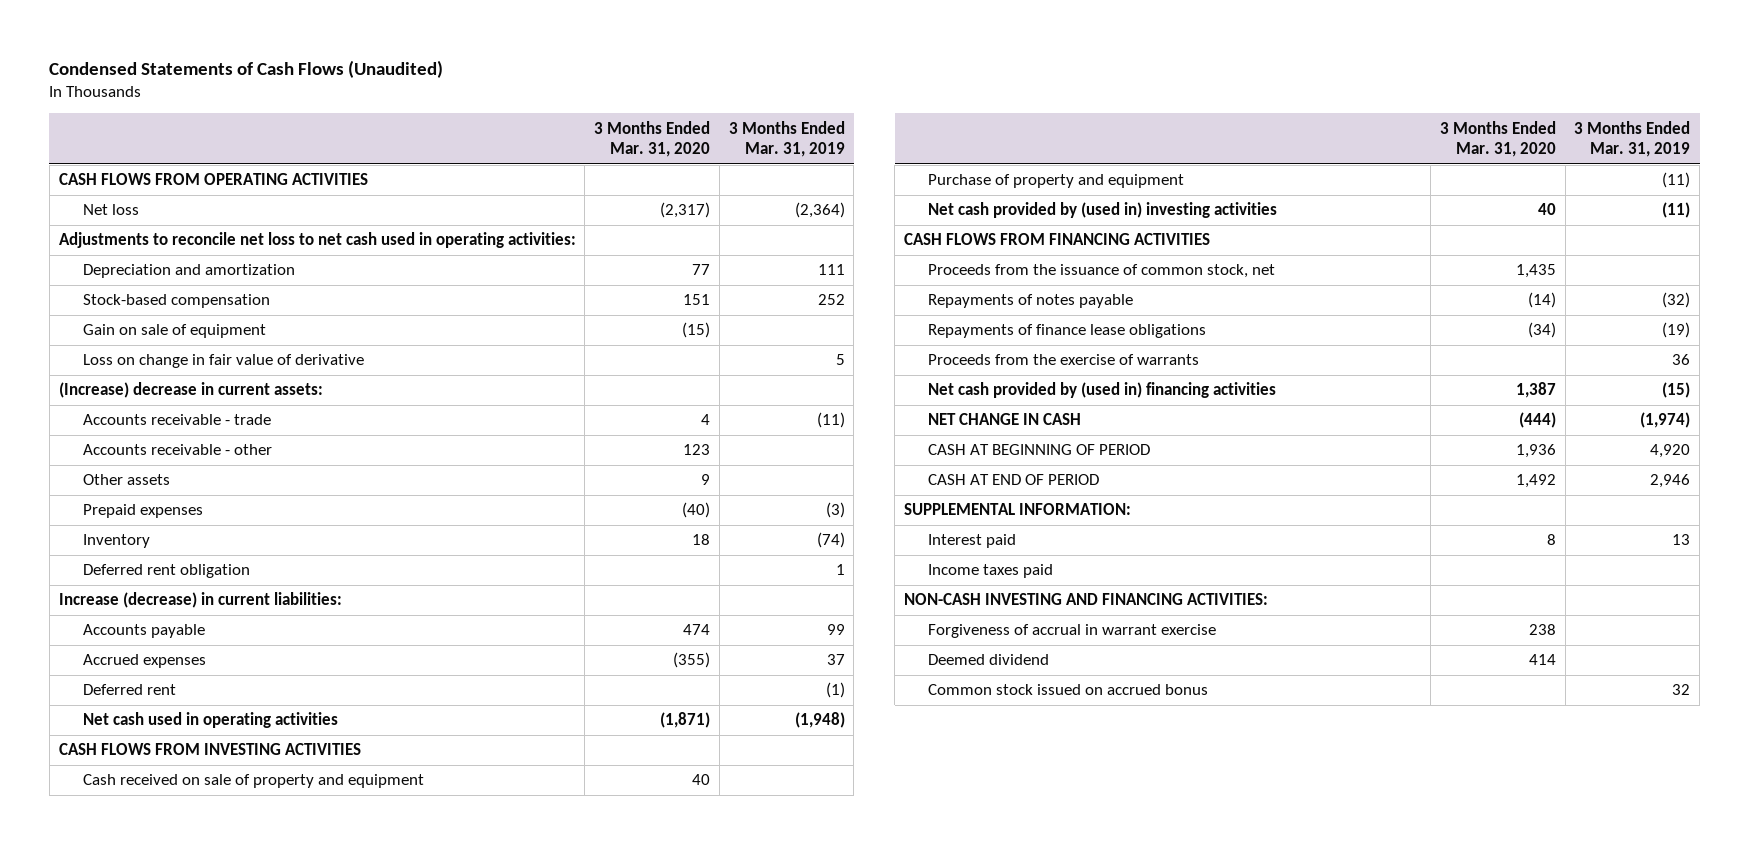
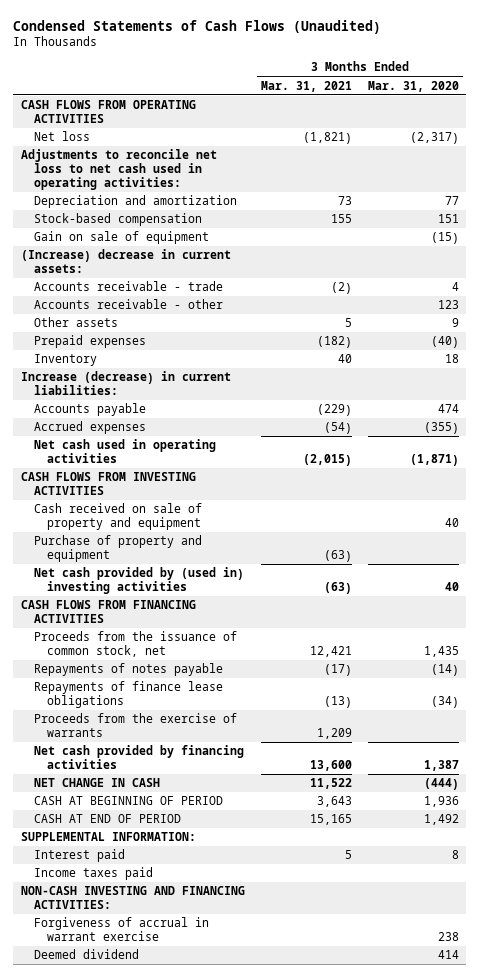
- | 3 Months Ended Mar. 31, 2020 | 3 Months Ended Mar. 31, 2019
+ | 3 Months Ended Mar. 31, 2021 | 3 Months Ended Mar. 31, 2020
- Loss on change in fair value of derivative | | 5
- Deferred rent obligation | | 1
- Deferred rent | | (1)
- Net cash provided by (used in) financing activities | 1,387 | (15)
+ Net cash provided by financing activities | 13,600 | 1,387
- Common stock issued on accrued bonus | | 32

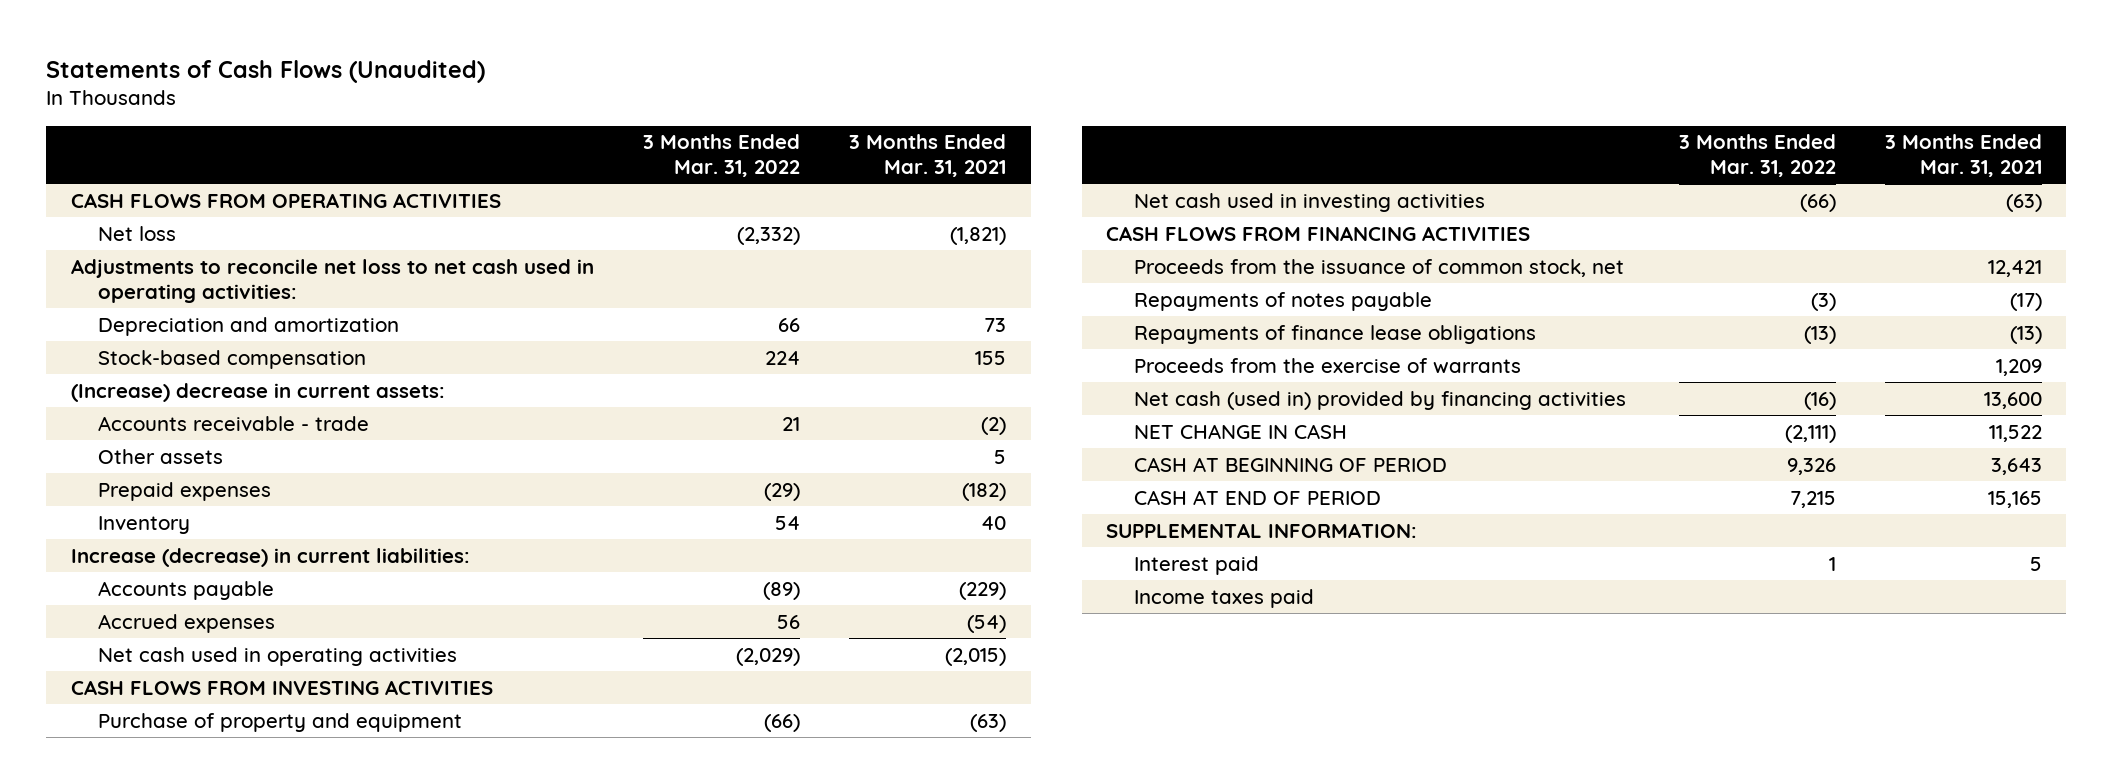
- Condensed Statements of Cash Flows (Unaudited)
+ Statements of Cash Flows (Unaudited)
- | 3 Months Ended Mar. 31, 2021 | 3 Months Ended Mar. 31, 2020
+ | 3 Months Ended Mar. 31, 2022 | 3 Months Ended Mar. 31, 2021
- Gain on sale of equipment | | (15)
- Accounts receivable - other | | 123
- Cash received on sale of property and equipment | | 40
- Net cash provided by (used in) investing activities | (63) | 40
+ Net cash used in investing activities | (66) | (63)
- Net cash provided by financing activities | 13,600 | 1,387
+ Net cash (used in) provided by financing activities | (16) | 13,600
- NON-CASH INVESTING AND FINANCING ACTIVITIES:
- Forgiveness of accrual in warrant exercise | | 238
- Deemed dividend | | 414

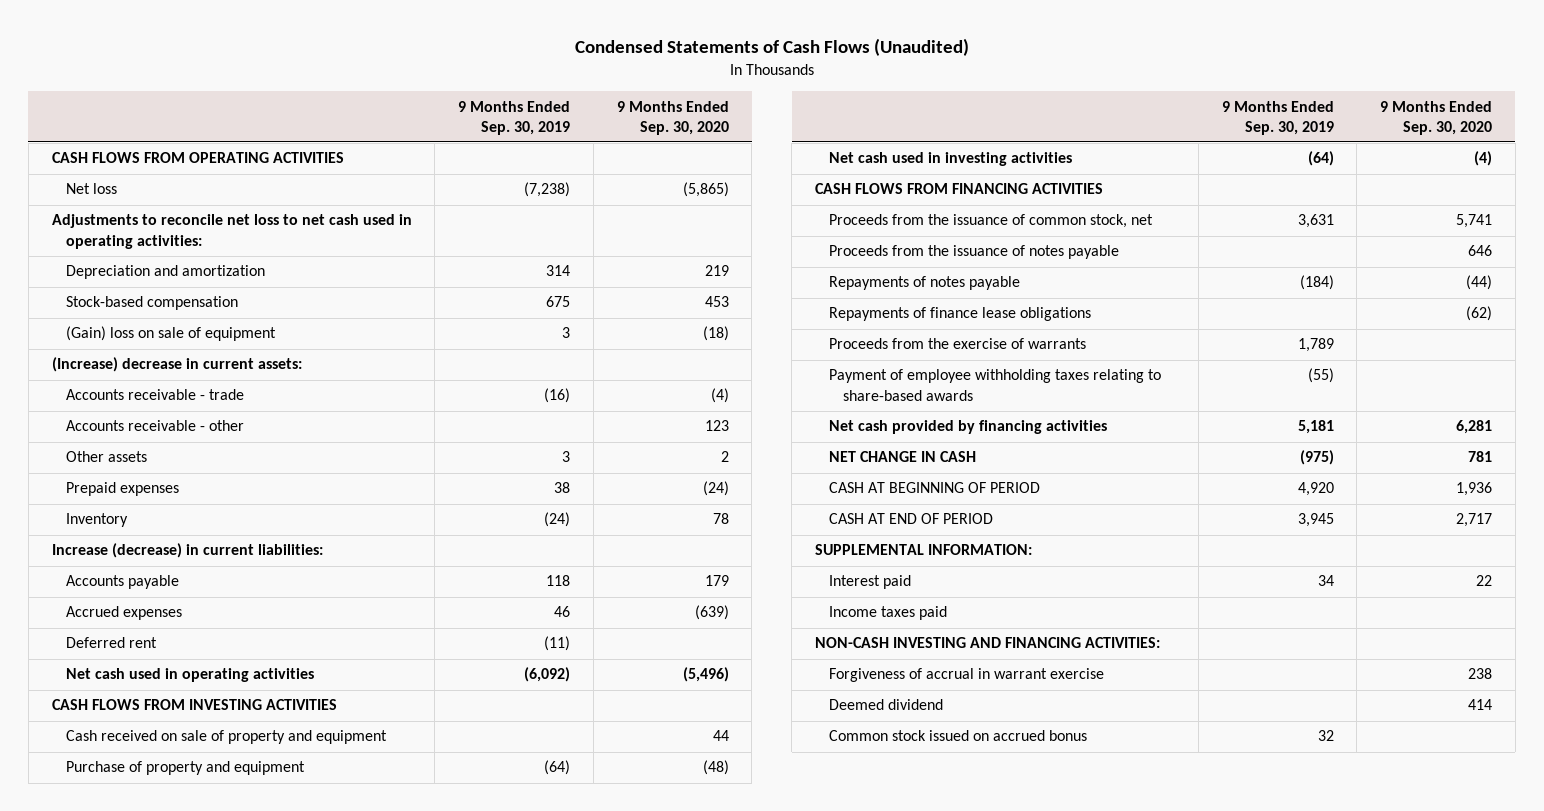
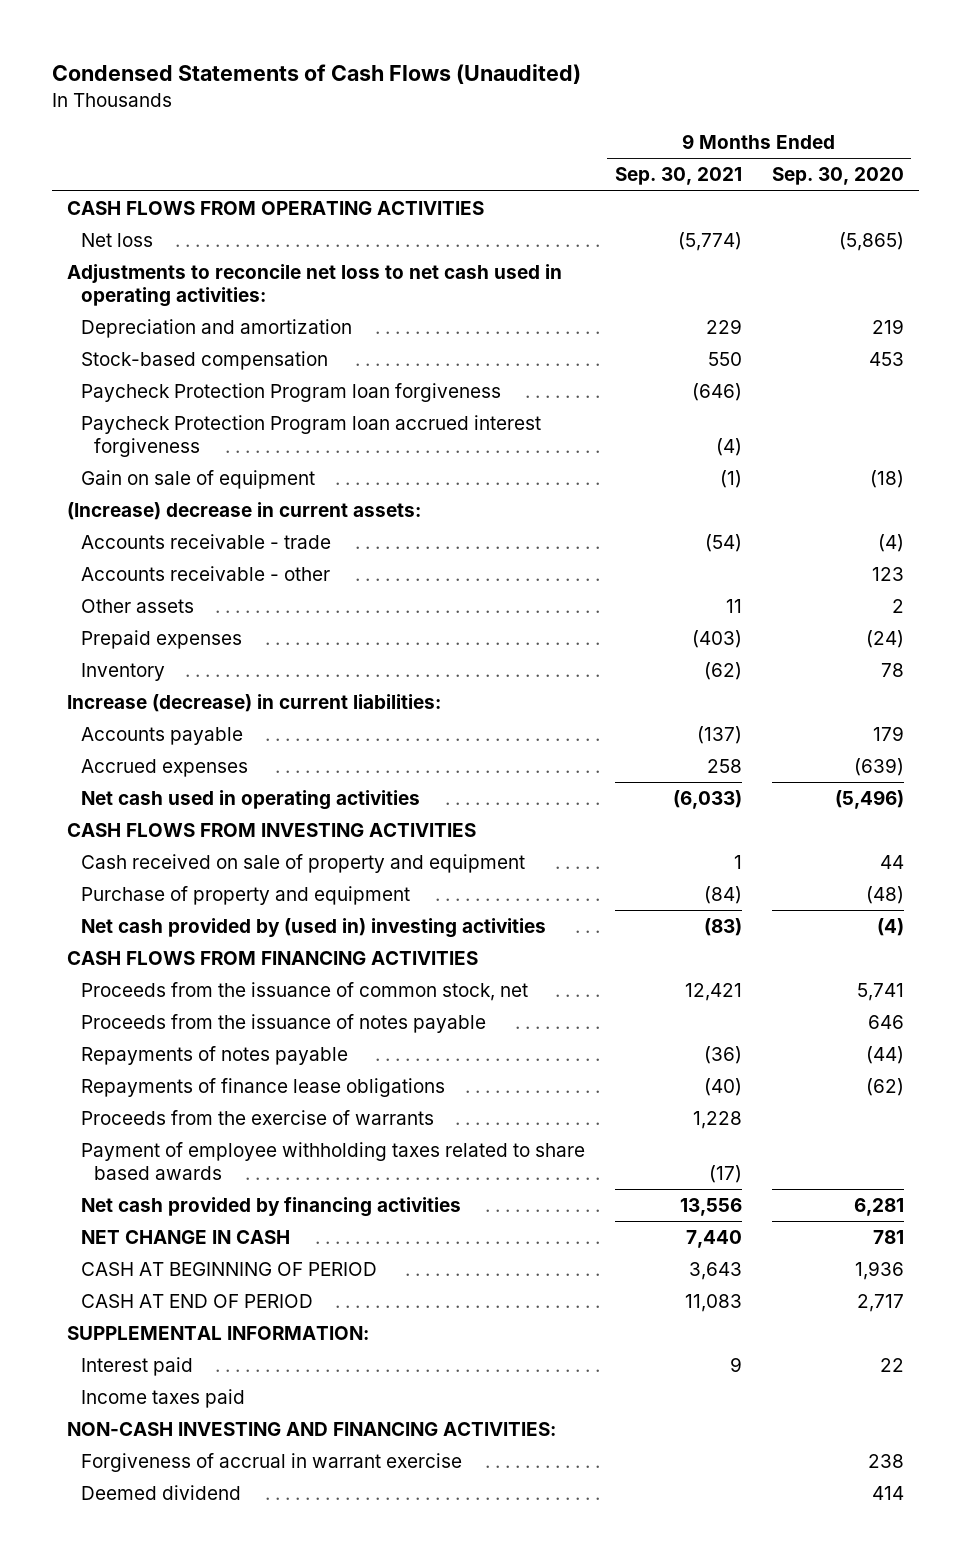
- | 9 Months Ended Sep. 30, 2019 | 9 Months Ended Sep. 30, 2020
+ | 9 Months Ended Sep. 30, 2021 | 9 Months Ended Sep. 30, 2020
- (Gain) loss on sale of equipment | 3 | (18)
+ Paycheck Protection Program loan forgiveness | (646) |
+ Paycheck Protection Program loan accrued interest forgiveness | (4) |
+ Gain on sale of equipment | (1) | (18)
- Deferred rent | (11) |
- Net cash used in investing activities | (64) | (4)
+ Net cash provided by (used in) investing activities | (83) | (4)
- Payment of employee withholding taxes relating to share-based awards | (55) |
+ Payment of employee withholding taxes related to share based awards | (17) |
- Common stock issued on accrued bonus | 32 |

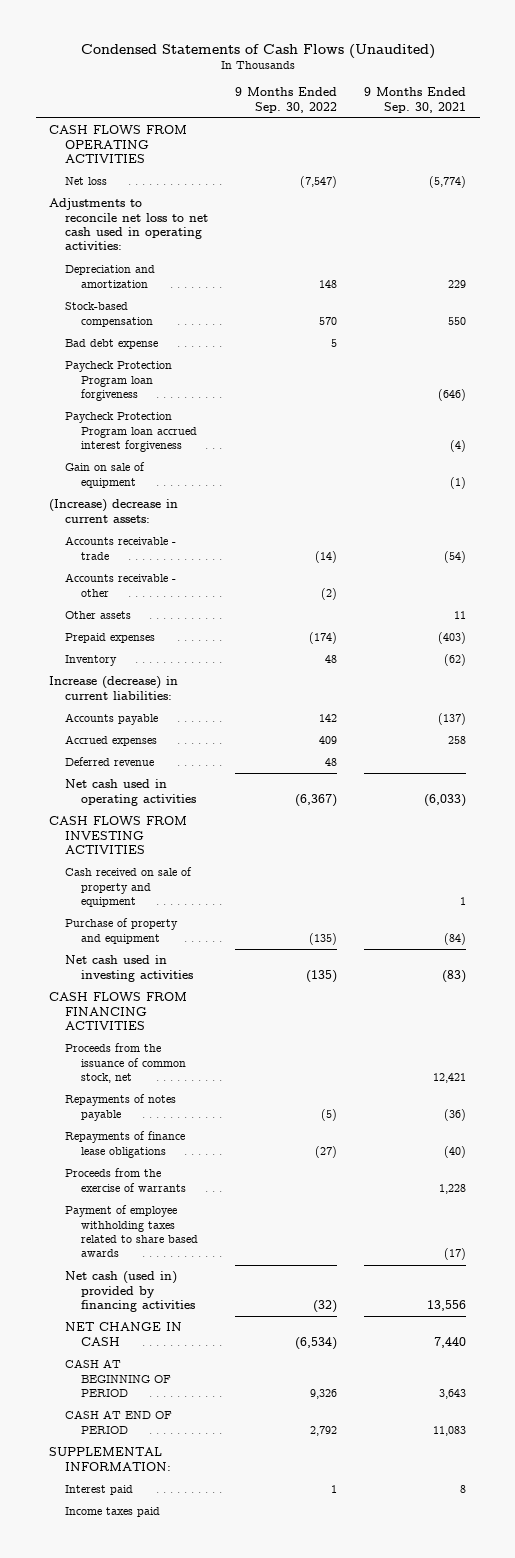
- | 9 Months Ended Sep. 30, 2021 | 9 Months Ended Sep. 30, 2020
+ | 9 Months Ended Sep. 30, 2022 | 9 Months Ended Sep. 30, 2021
+ Bad debt expense | 5 |
+ Deferred revenue | 48 |
- Net cash provided by (used in) investing activities | (83) | (4)
+ Net cash used in investing activities | (135) | (83)
- Proceeds from the issuance of notes payable | | 646
- Net cash provided by financing activities | 13,556 | 6,281
+ Net cash (used in) provided by financing activities | (32) | 13,556
- Interest paid | 9 | 22
+ Interest paid | 1 | 8
- NON-CASH INVESTING AND FINANCING ACTIVITIES:
- Forgiveness of accrual in warrant exercise | | 238
- Deemed dividend | | 414

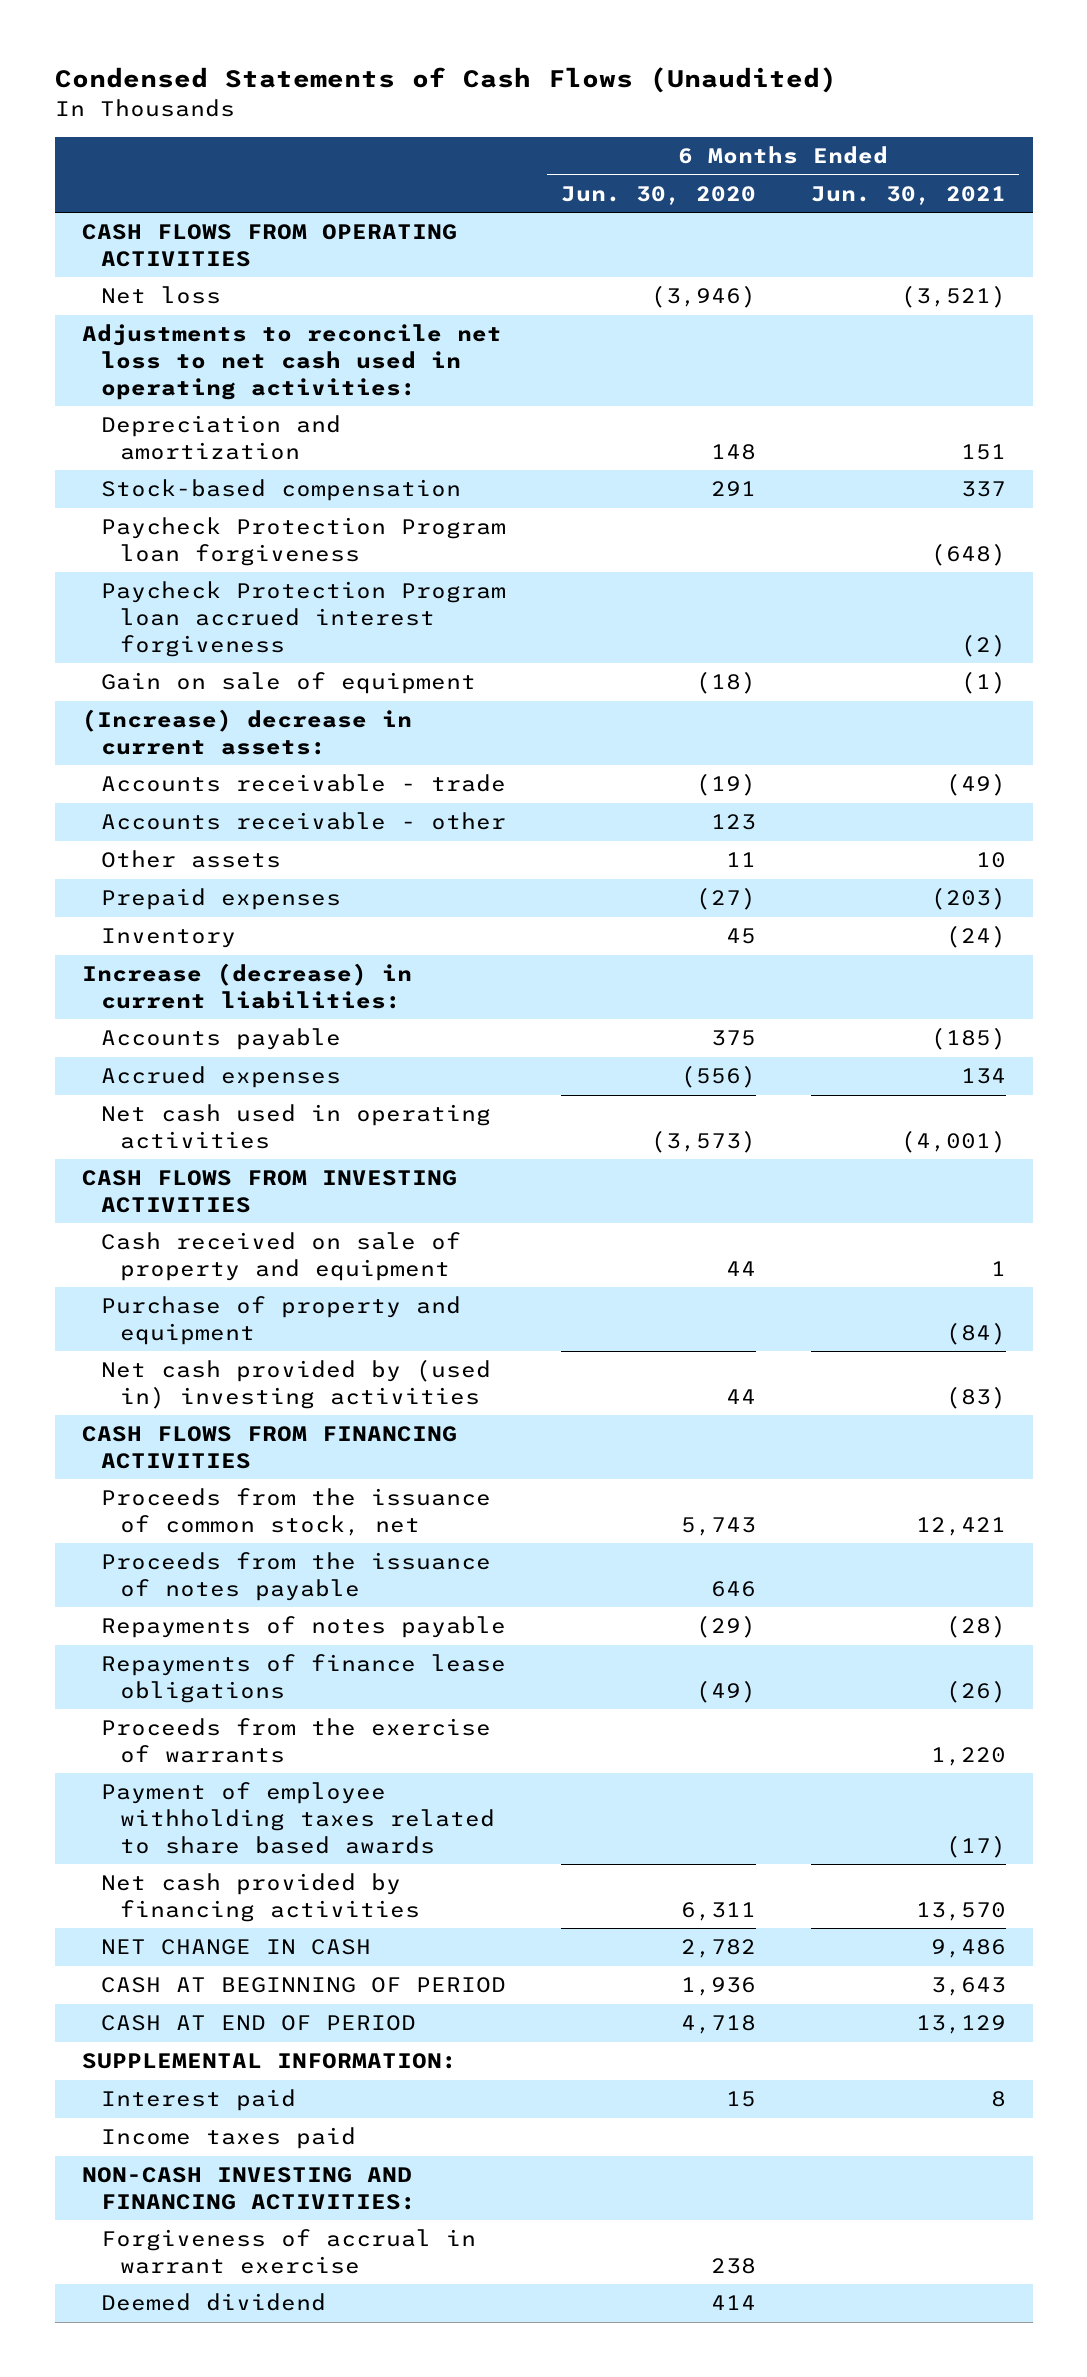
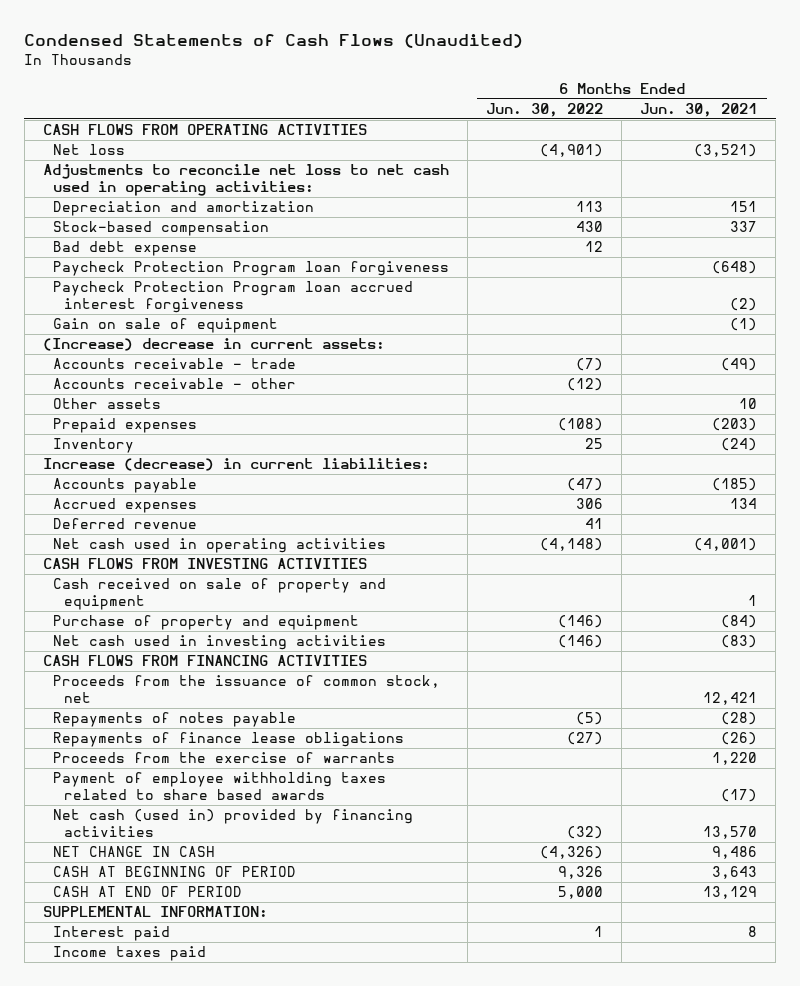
- | 6 Months Ended Jun. 30, 2020 | 6 Months Ended Jun. 30, 2021
+ | 6 Months Ended Jun. 30, 2022 | 6 Months Ended Jun. 30, 2021
+ Bad debt expense | 12 |
+ Deferred revenue | 41 |
- Net cash provided by (used in) investing activities | 44 | (83)
+ Net cash used in investing activities | (146) | (83)
- Proceeds from the issuance of notes payable | 646 |
- Net cash provided by financing activities | 6,311 | 13,570
+ Net cash (used in) provided by financing activities | (32) | 13,570
- NON-CASH INVESTING AND FINANCING ACTIVITIES:
- Forgiveness of accrual in warrant exercise | 238 |
- Deemed dividend | 414 |

